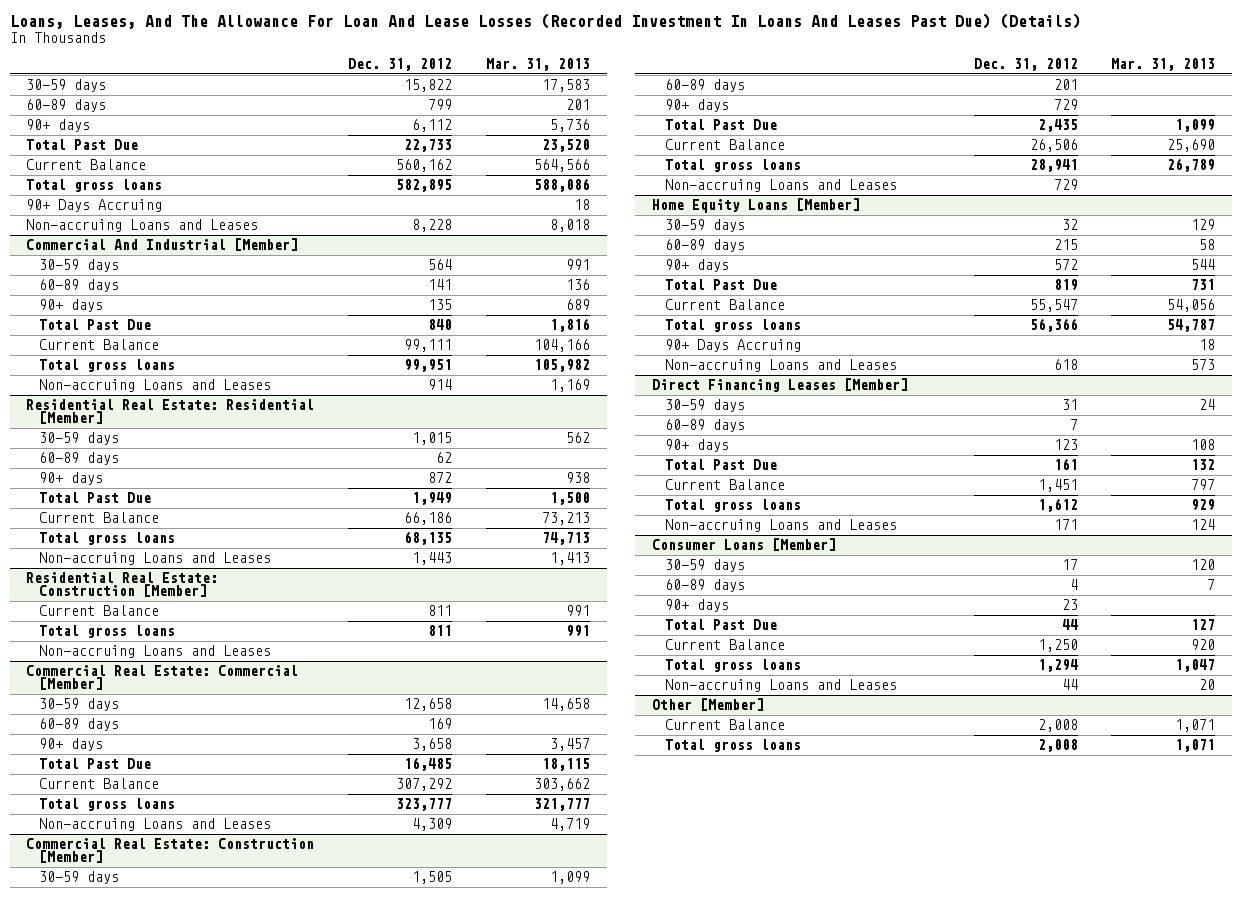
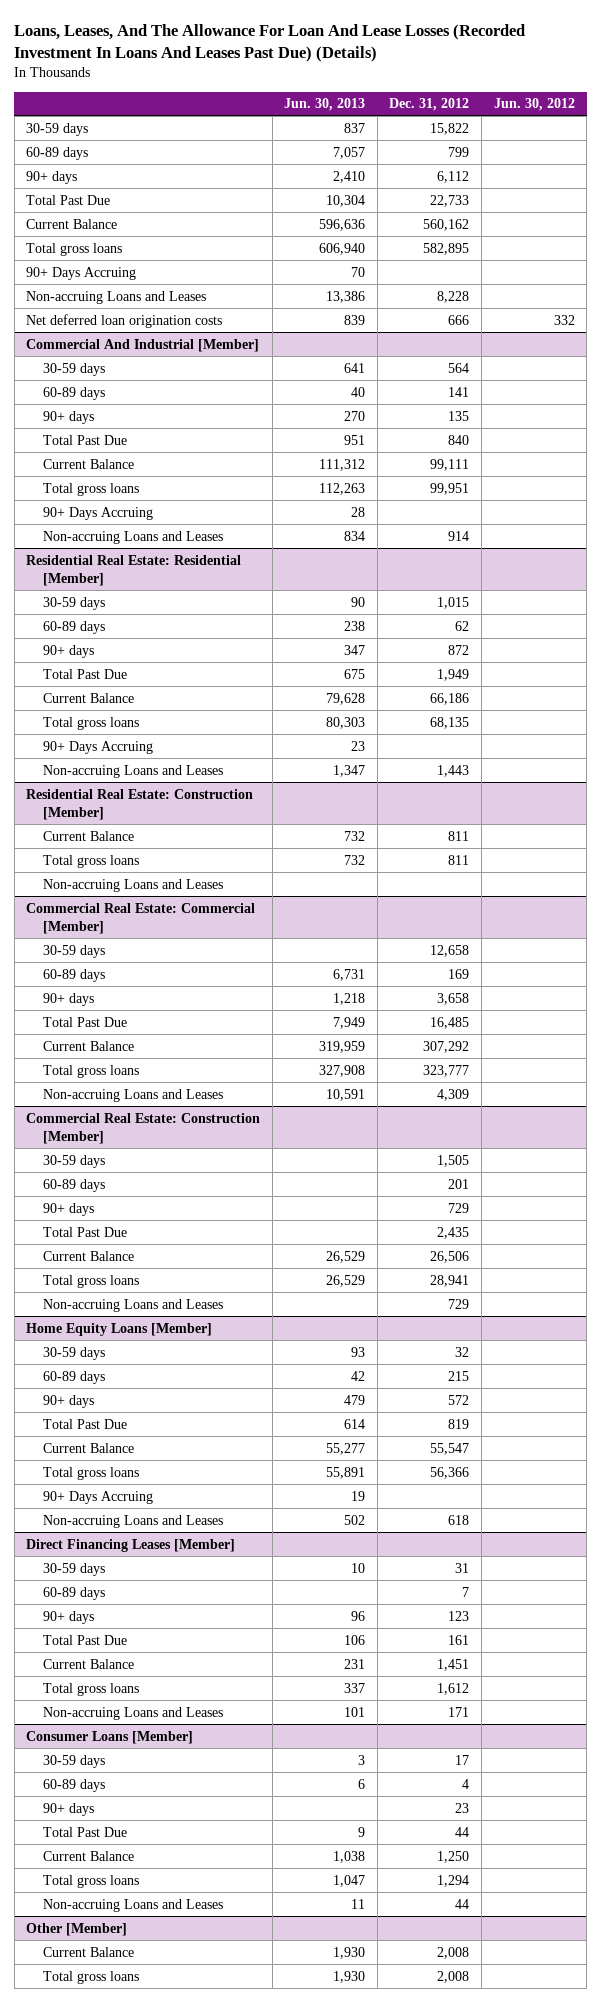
- | Dec. 31, 2012 | Mar. 31, 2013
+ | Jun. 30, 2013 | Dec. 31, 2012 | Jun. 30, 2012
+ Net deferred loan origination costs | 839 | 666 | 332
@ Commercial And Industrial [Member]
+ 90+ Days Accruing | 28 | |
@ Residential Real Estate: Residential [Member]
+ 90+ Days Accruing | 23 | |

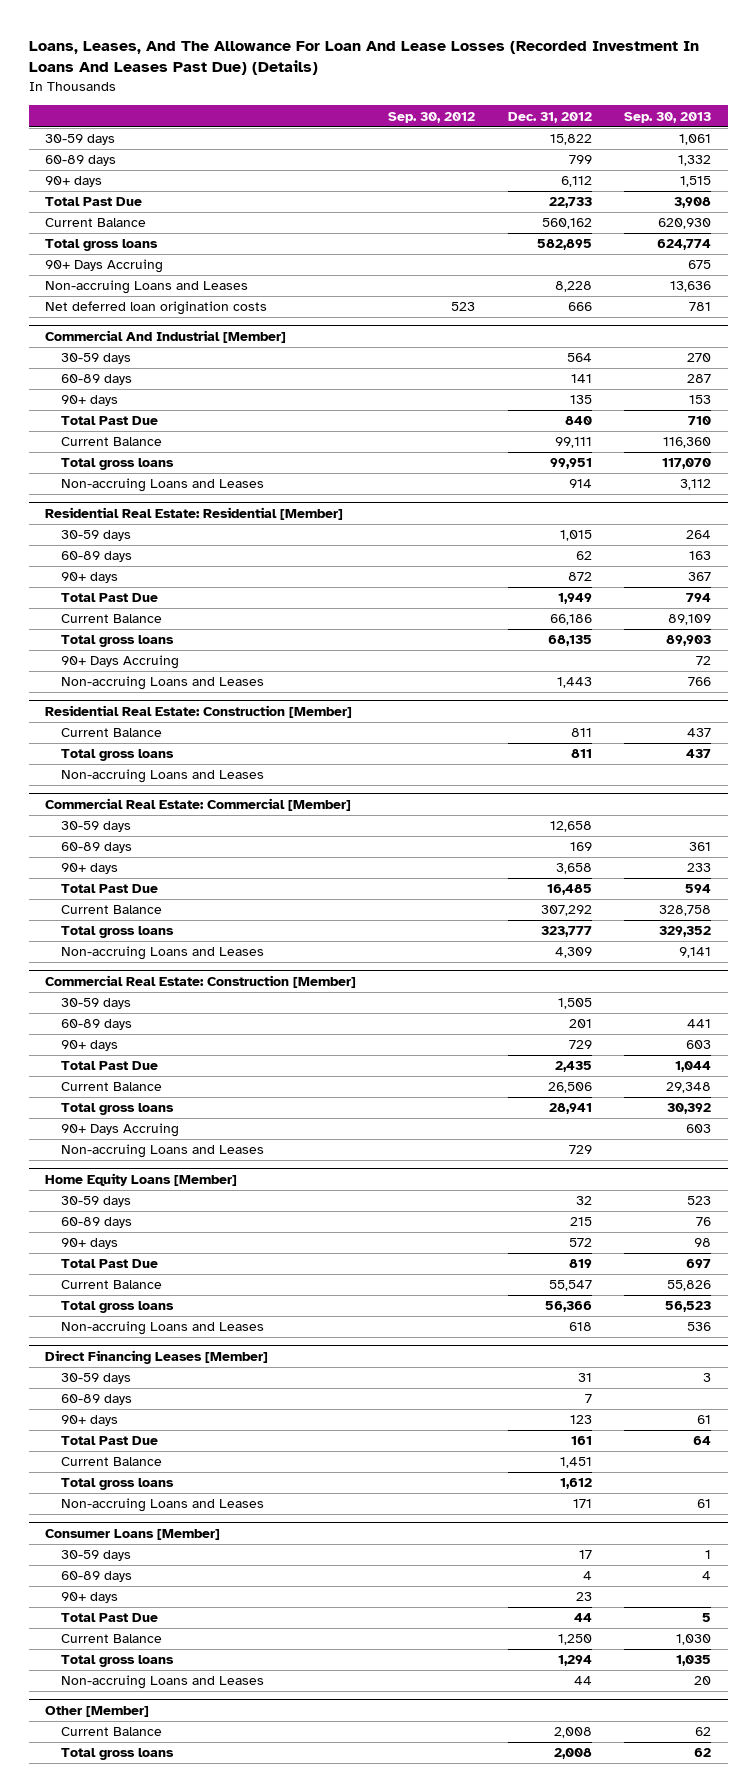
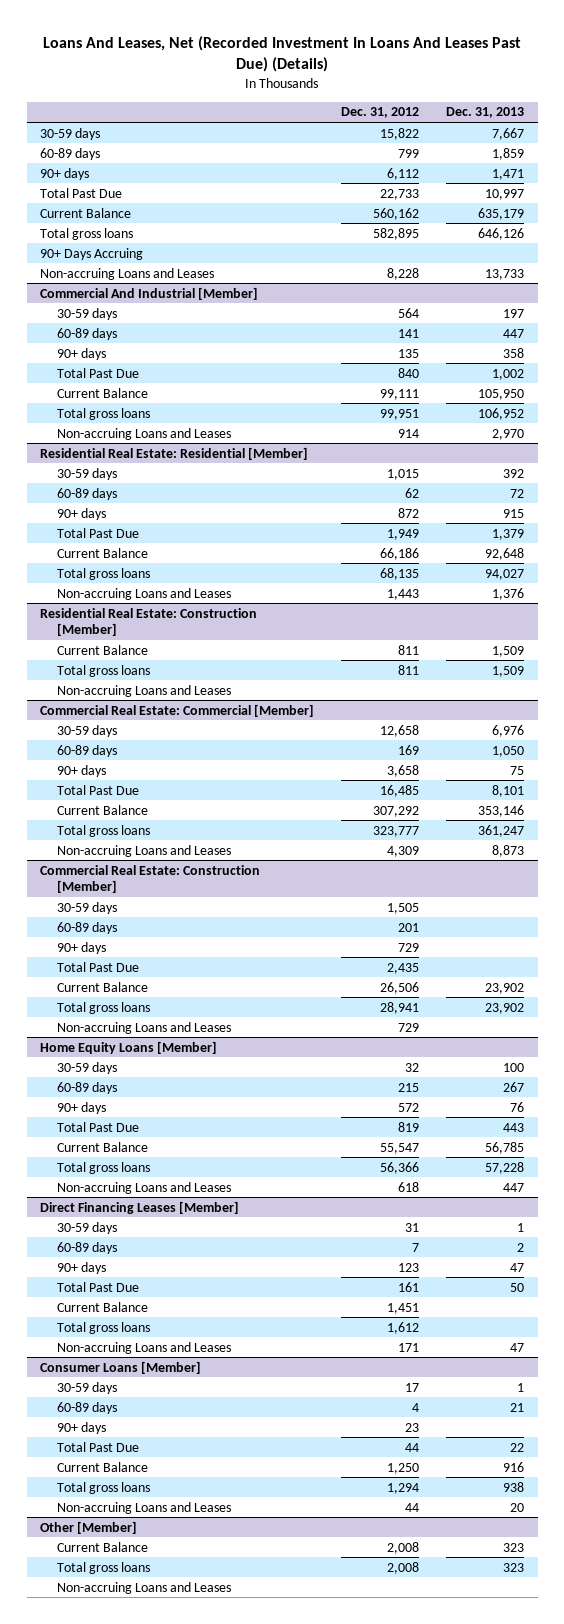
- Loans, Leases, And The Allowance For Loan And Lease Losses (Recorded Investment In Loans And Leases Past Due) (Details)
+ Loans And Leases, Net (Recorded Investment In Loans And Leases Past Due) (Details)
- | Sep. 30, 2012 | Dec. 31, 2012 | Sep. 30, 2013
+ | Dec. 31, 2012 | Dec. 31, 2013
- Net deferred loan origination costs | 523 | 666 | 781
@ Residential Real Estate: Residential [Member]
- 90+ Days Accruing | | | 72
@ Commercial Real Estate: Construction [Member]
- 90+ Days Accruing | | | 603
@ Other [Member]
+ Non-accruing Loans and Leases

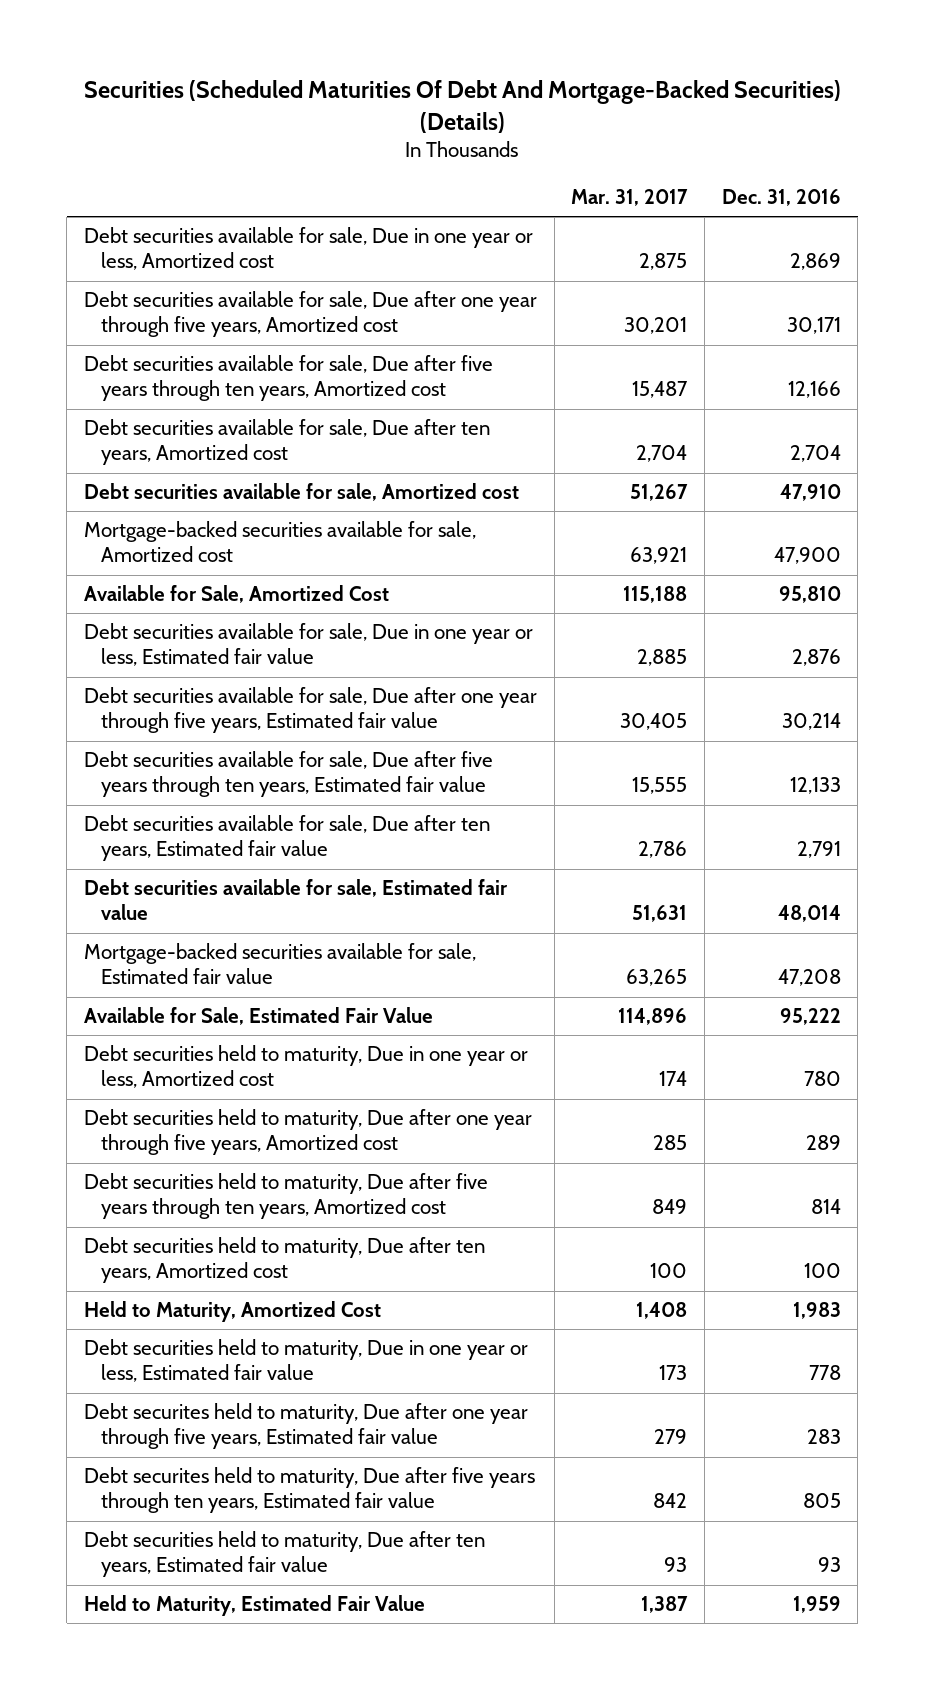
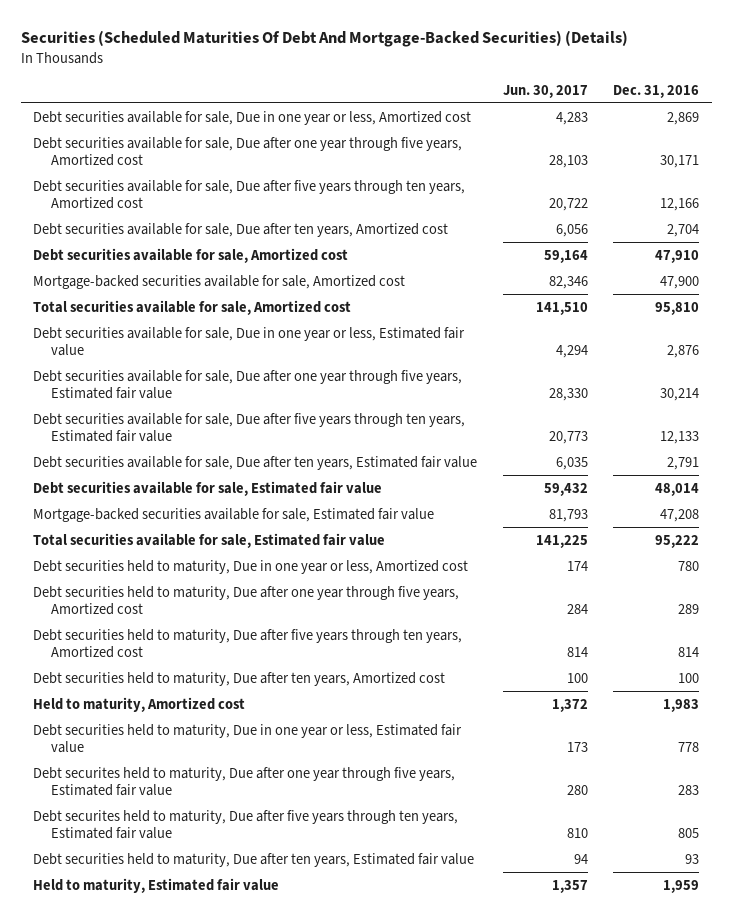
- | Mar. 31, 2017 | Dec. 31, 2016
+ | Jun. 30, 2017 | Dec. 31, 2016
- Available for Sale, Amortized Cost | 115,188 | 95,810
+ Total securities available for sale, Amortized cost | 141,510 | 95,810
- Available for Sale, Estimated Fair Value | 114,896 | 95,222
+ Total securities available for sale, Estimated fair value | 141,225 | 95,222
- Held to Maturity, Amortized Cost | 1,408 | 1,983
+ Held to maturity, Amortized cost | 1,372 | 1,983
- Held to Maturity, Estimated Fair Value | 1,387 | 1,959
+ Held to maturity, Estimated fair value | 1,357 | 1,959

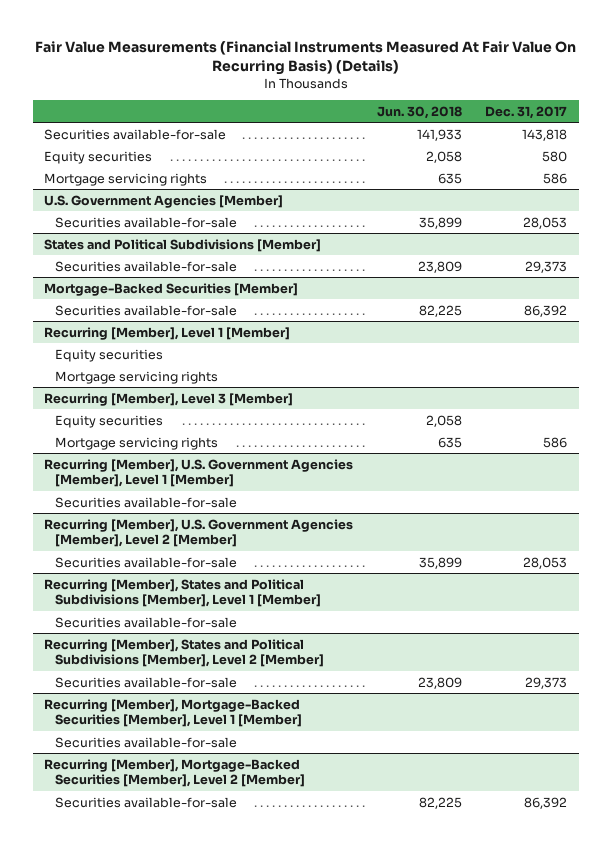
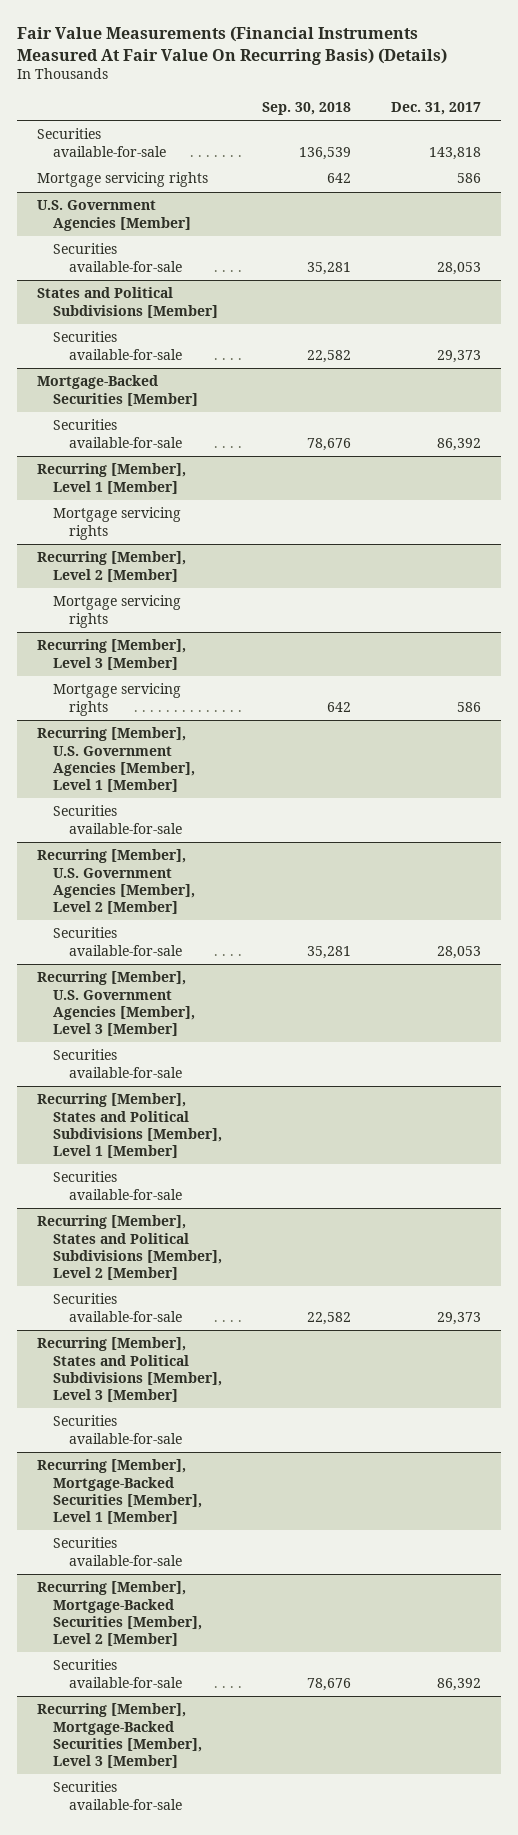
- | Jun. 30, 2018 | Dec. 31, 2017
+ | Sep. 30, 2018 | Dec. 31, 2017
- Equity securities | 2,058 | 580
@ Recurring [Member], Level 1 [Member]
- Equity securities
+ Recurring [Member], Level 2 [Member]
+ Mortgage servicing rights
@ Recurring [Member], Level 3 [Member]
- Equity securities | 2,058 |
+ Recurring [Member], U.S. Government Agencies [Member], Level 3 [Member]
+ Securities available-for-sale
+ Recurring [Member], States and Political Subdivisions [Member], Level 3 [Member]
+ Securities available-for-sale
+ Recurring [Member], Mortgage-Backed Securities [Member], Level 3 [Member]
+ Securities available-for-sale

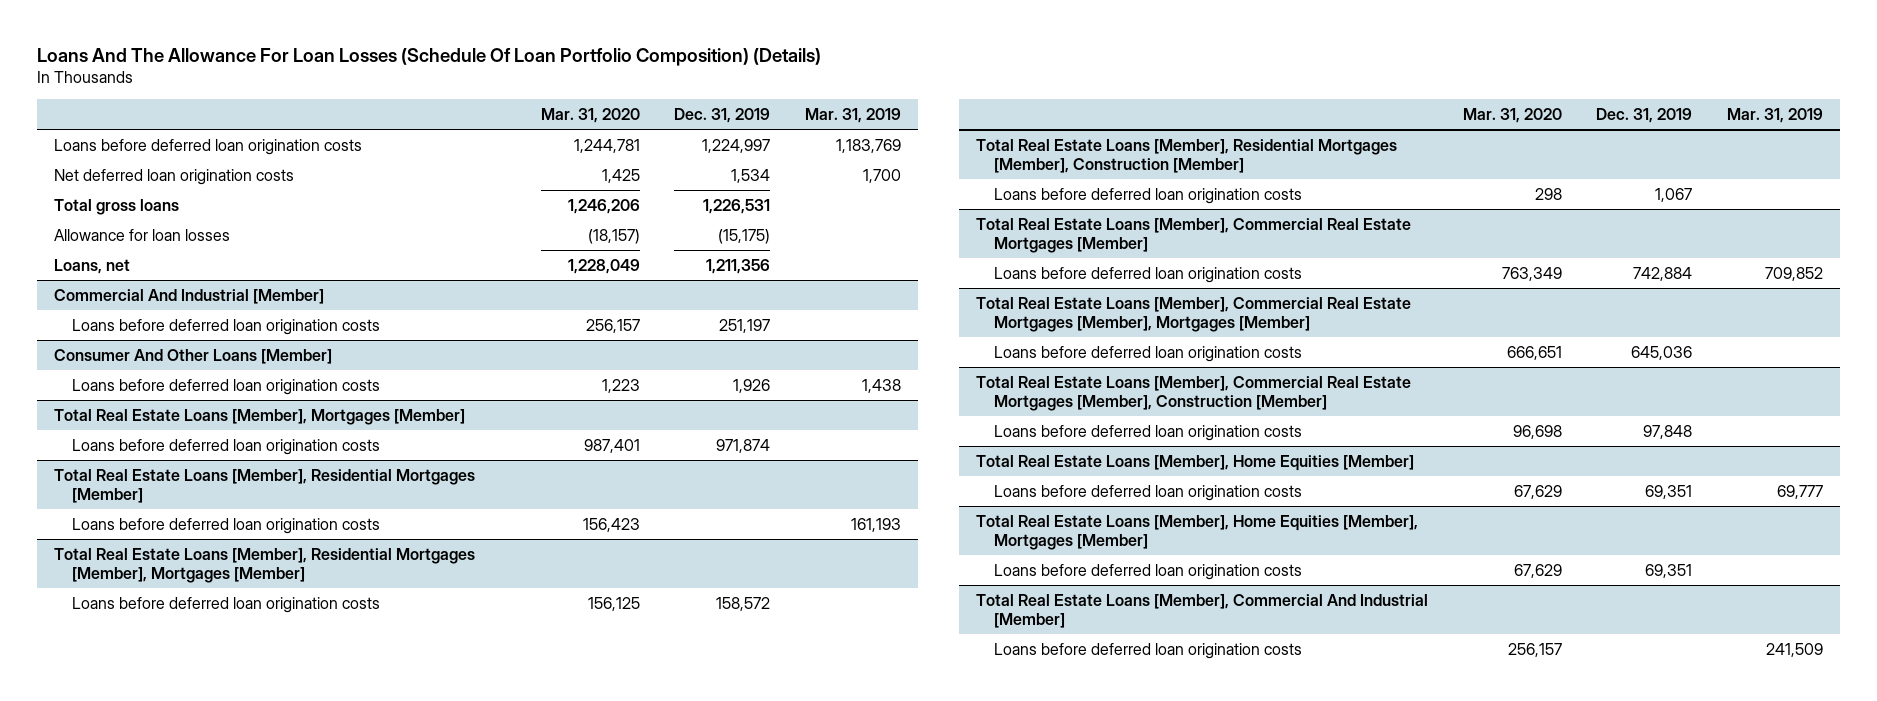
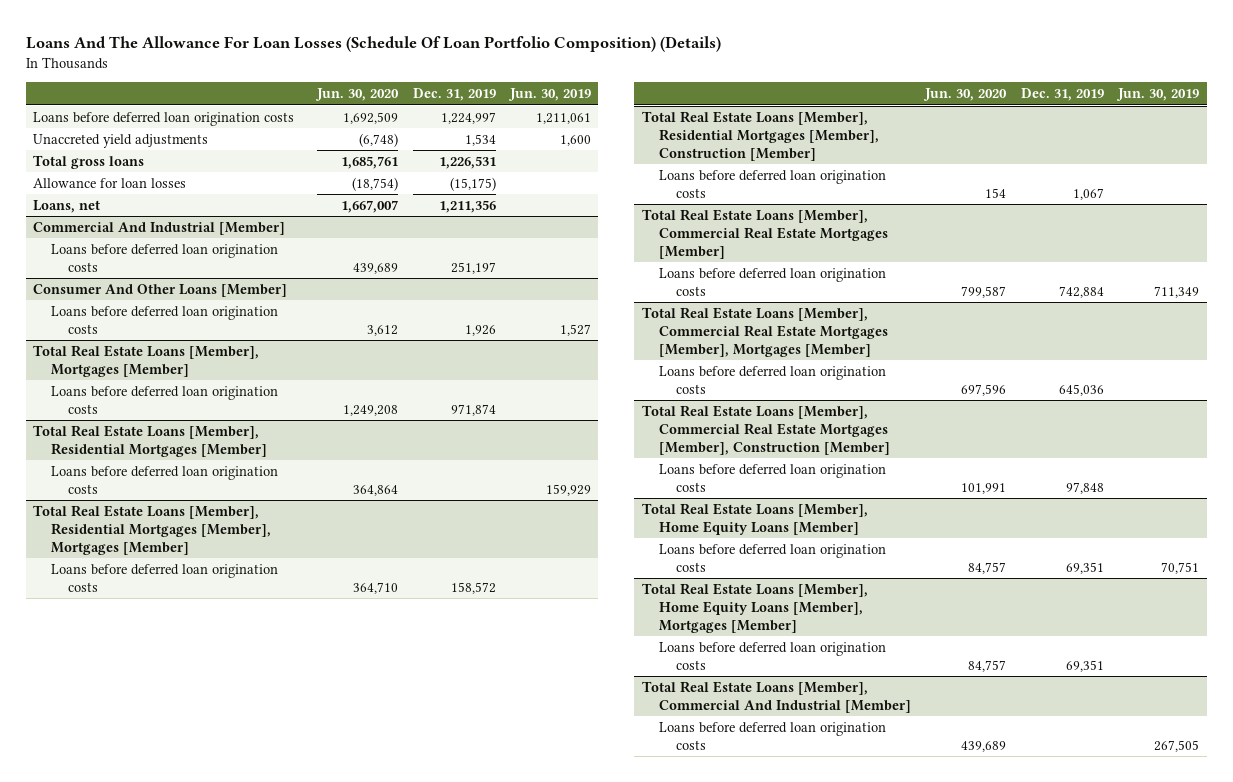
- | Mar. 31, 2020 | Dec. 31, 2019 | Mar. 31, 2019
+ | Jun. 30, 2020 | Dec. 31, 2019 | Jun. 30, 2019
- Net deferred loan origination costs | 1,425 | 1,534 | 1,700
+ Unaccreted yield adjustments | (6,748) | 1,534 | 1,600
- Total Real Estate Loans [Member], Home Equities [Member]
+ Total Real Estate Loans [Member], Home Equity Loans [Member]
- Total Real Estate Loans [Member], Home Equities [Member], Mortgages [Member]
+ Total Real Estate Loans [Member], Home Equity Loans [Member], Mortgages [Member]

